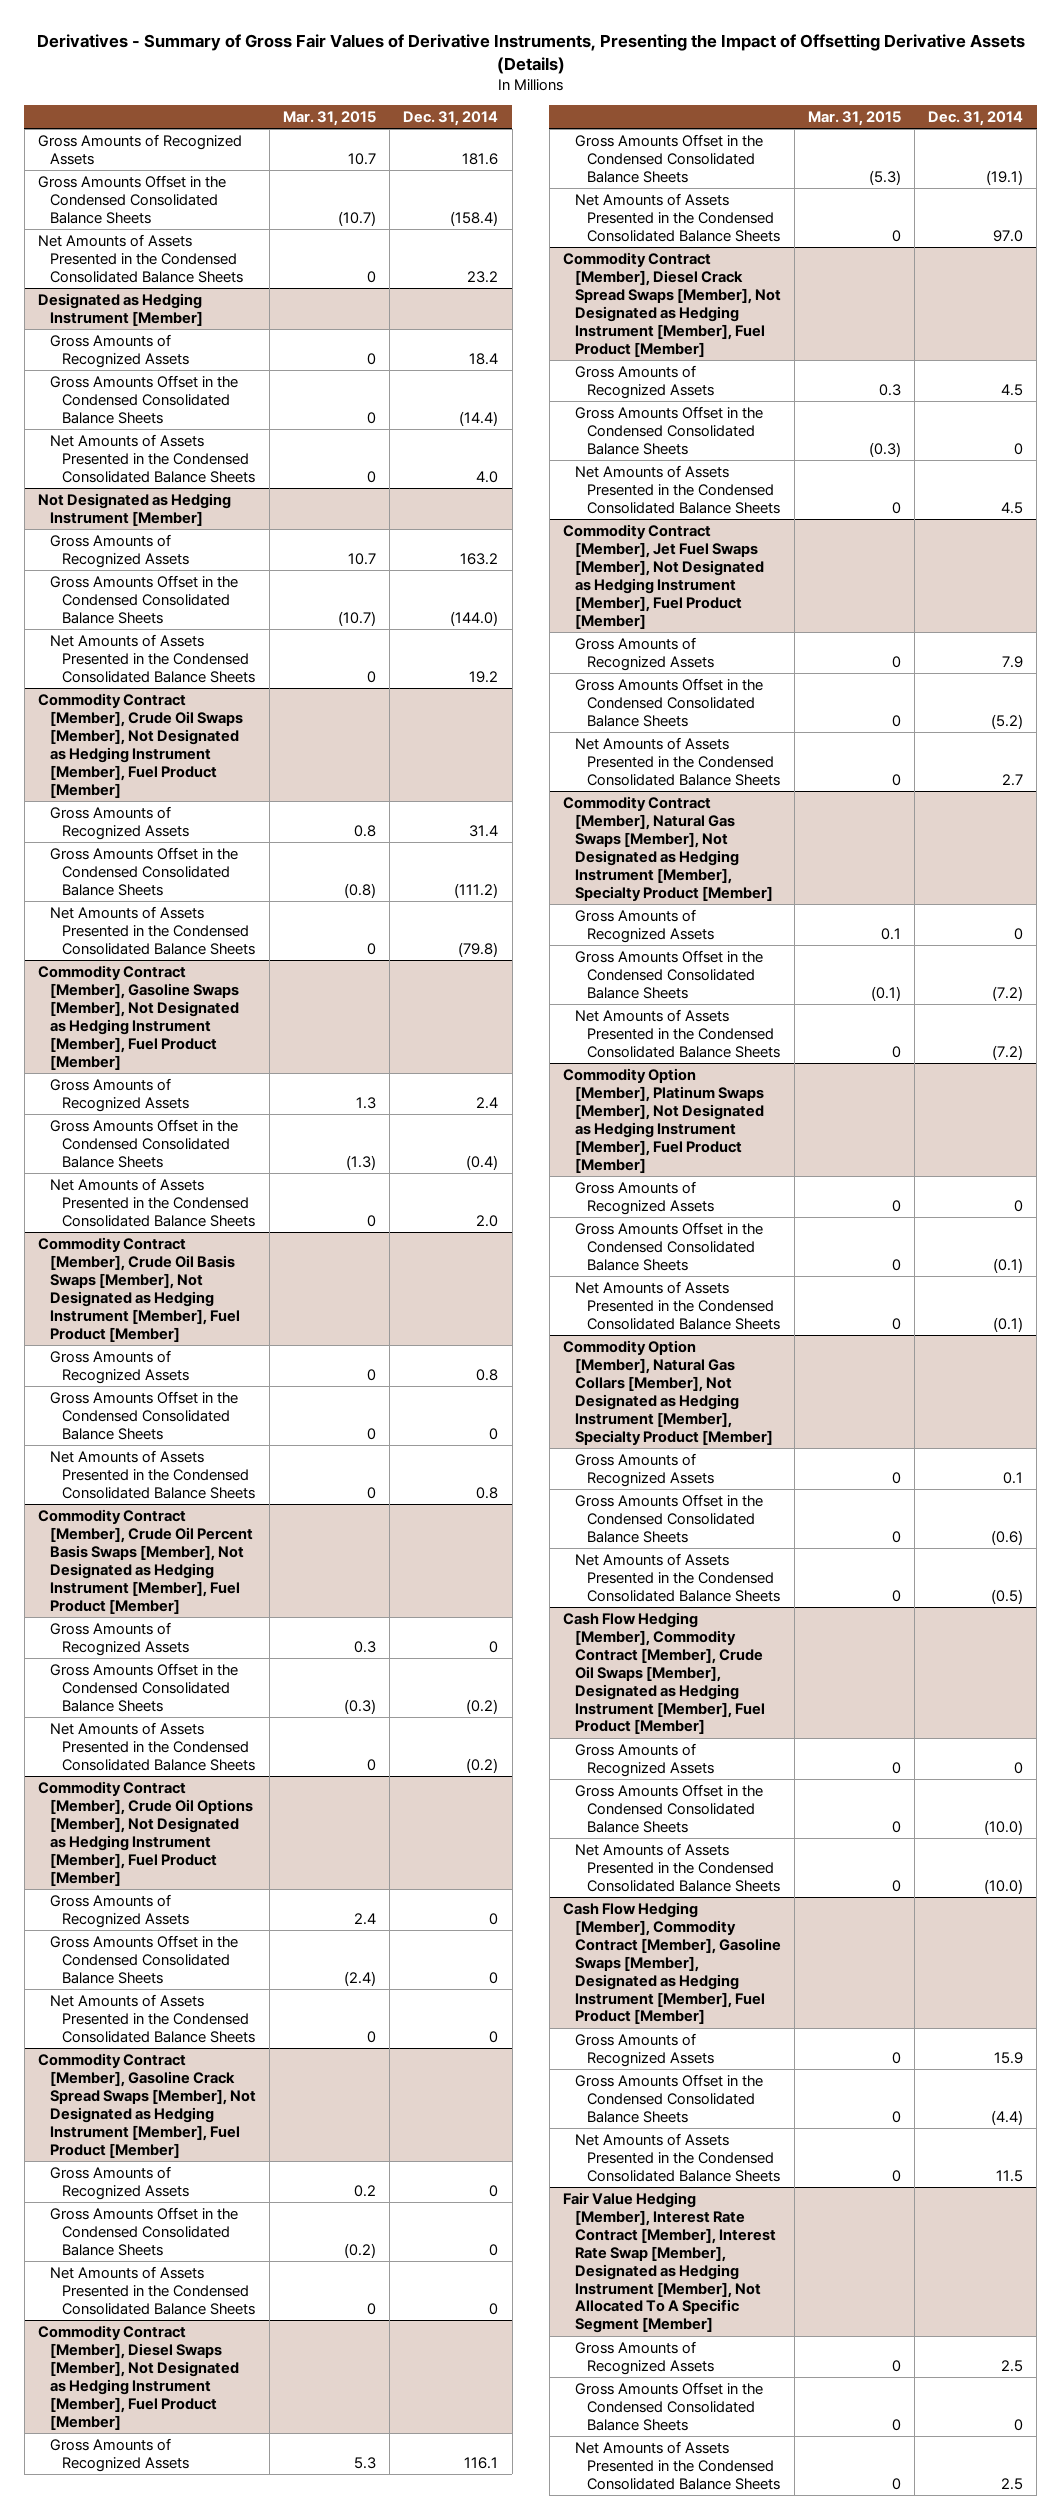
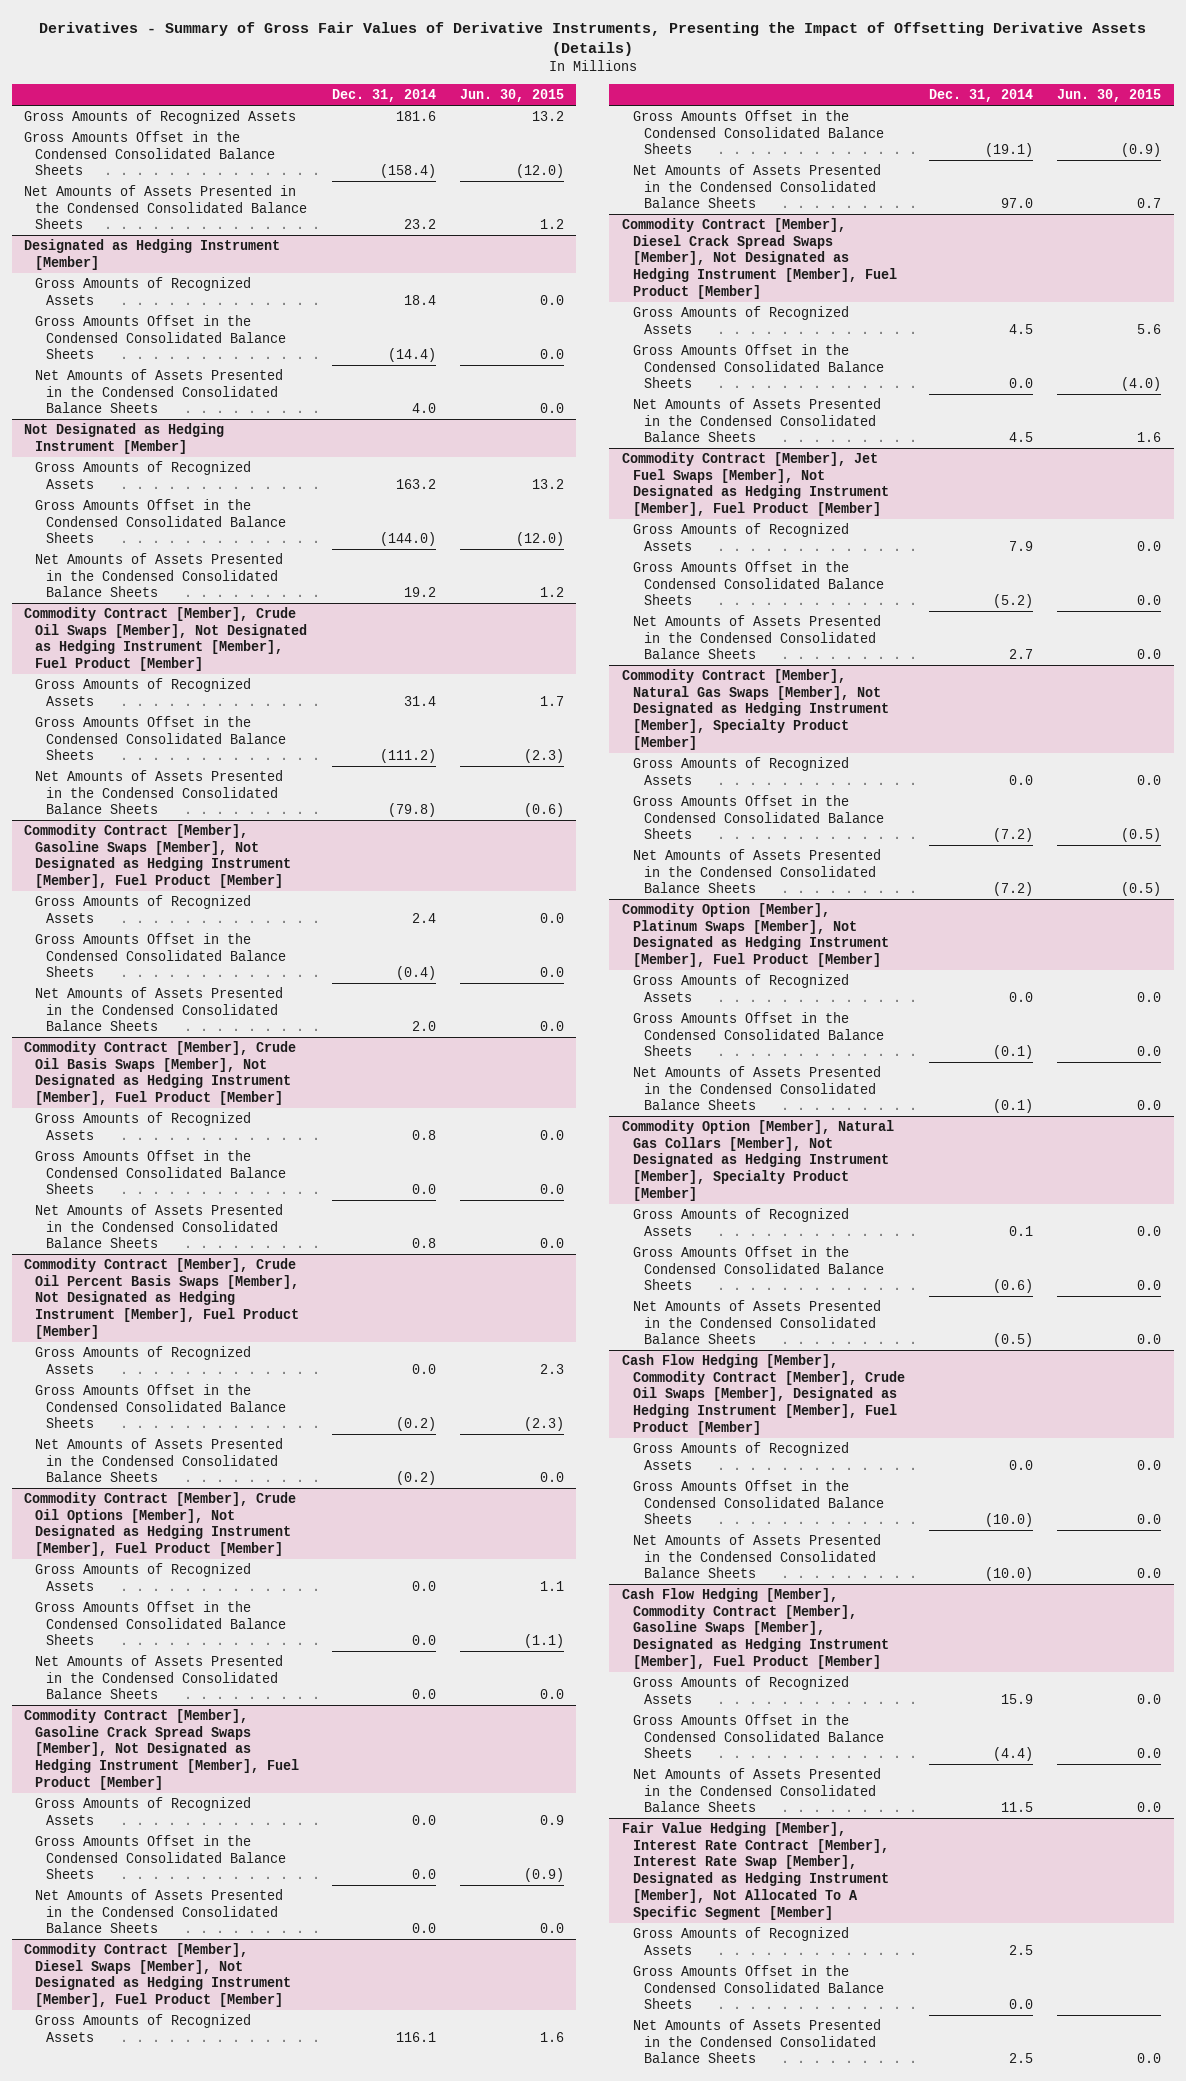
- | Mar. 31, 2015 | Dec. 31, 2014
+ | Dec. 31, 2014 | Jun. 30, 2015
@ Commodity Contract [Member], Crude Oil Basis Swaps [Member], Not Designated as Hedging Instrument [Member], Fuel Product [Member]
- Gross Amounts Offset in the Condensed Consolidated Balance Sheets | 0 | 0
+ Gross Amounts Offset in the Condensed Consolidated Balance Sheets | 0.0 | 0.0
@ Commodity Contract [Member], Crude Oil Percent Basis Swaps [Member], Not Designated as Hedging Instrument [Member], Fuel Product [Member]
- Gross Amounts of Recognized Assets | 0.3 | 0
+ Gross Amounts of Recognized Assets | 0.0 | 2.3
@ Commodity Contract [Member], Crude Oil Options [Member], Not Designated as Hedging Instrument [Member], Fuel Product [Member]
- Gross Amounts of Recognized Assets | 2.4 | 0
- Gross Amounts Offset in the Condensed Consolidated Balance Sheets | (2.4) | 0
- Net Amounts of Assets Presented in the Condensed Consolidated Balance Sheets | 0 | 0
+ Gross Amounts of Recognized Assets | 0.0 | 1.1
+ Gross Amounts Offset in the Condensed Consolidated Balance Sheets | 0.0 | (1.1)
+ Net Amounts of Assets Presented in the Condensed Consolidated Balance Sheets | 0.0 | 0.0
@ Commodity Contract [Member], Gasoline Crack Spread Swaps [Member], Not Designated as Hedging Instrument [Member], Fuel Product [Member]
- Gross Amounts of Recognized Assets | 0.2 | 0
- Gross Amounts Offset in the Condensed Consolidated Balance Sheets | (0.2) | 0
- Net Amounts of Assets Presented in the Condensed Consolidated Balance Sheets | 0 | 0
+ Gross Amounts of Recognized Assets | 0.0 | 0.9
+ Gross Amounts Offset in the Condensed Consolidated Balance Sheets | 0.0 | (0.9)
+ Net Amounts of Assets Presented in the Condensed Consolidated Balance Sheets | 0.0 | 0.0
@ Commodity Contract [Member], Diesel Crack Spread Swaps [Member], Not Designated as Hedging Instrument [Member], Fuel Product [Member]
- Gross Amounts Offset in the Condensed Consolidated Balance Sheets | (0.3) | 0
+ Gross Amounts Offset in the Condensed Consolidated Balance Sheets | 0.0 | (4.0)
@ Commodity Contract [Member], Natural Gas Swaps [Member], Not Designated as Hedging Instrument [Member], Specialty Product [Member]
- Gross Amounts of Recognized Assets | 0.1 | 0
+ Gross Amounts of Recognized Assets | 0.0 | 0.0
@ Commodity Option [Member], Platinum Swaps [Member], Not Designated as Hedging Instrument [Member], Fuel Product [Member]
- Gross Amounts of Recognized Assets | 0 | 0
+ Gross Amounts of Recognized Assets | 0.0 | 0.0
@ Cash Flow Hedging [Member], Commodity Contract [Member], Crude Oil Swaps [Member], Designated as Hedging Instrument [Member], Fuel Product [Member]
- Gross Amounts of Recognized Assets | 0 | 0
+ Gross Amounts of Recognized Assets | 0.0 | 0.0
@ Fair Value Hedging [Member], Interest Rate Contract [Member], Interest Rate Swap [Member], Designated as Hedging Instrument [Member], Not Allocated To A Specific Segment [Member]
- Gross Amounts Offset in the Condensed Consolidated Balance Sheets | 0 | 0
+ Gross Amounts Offset in the Condensed Consolidated Balance Sheets | 0.0 |

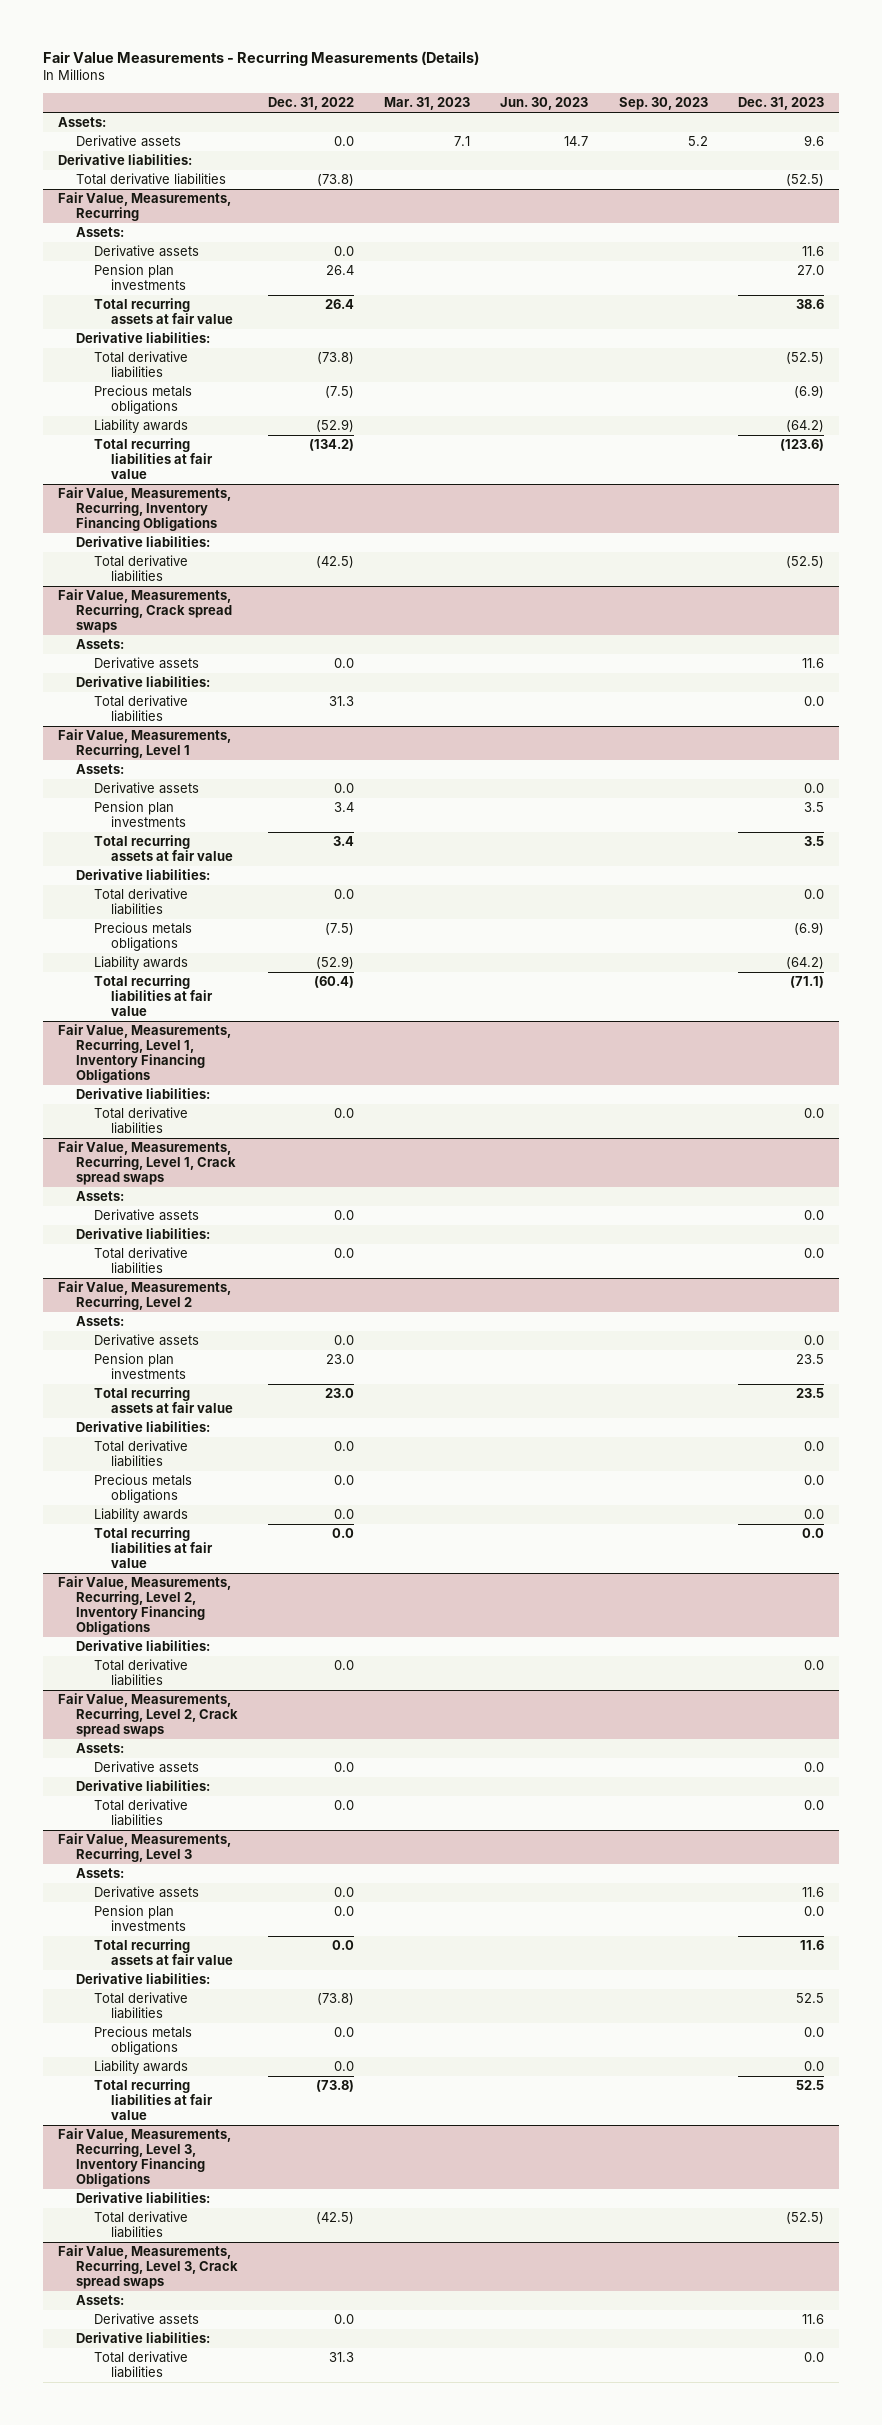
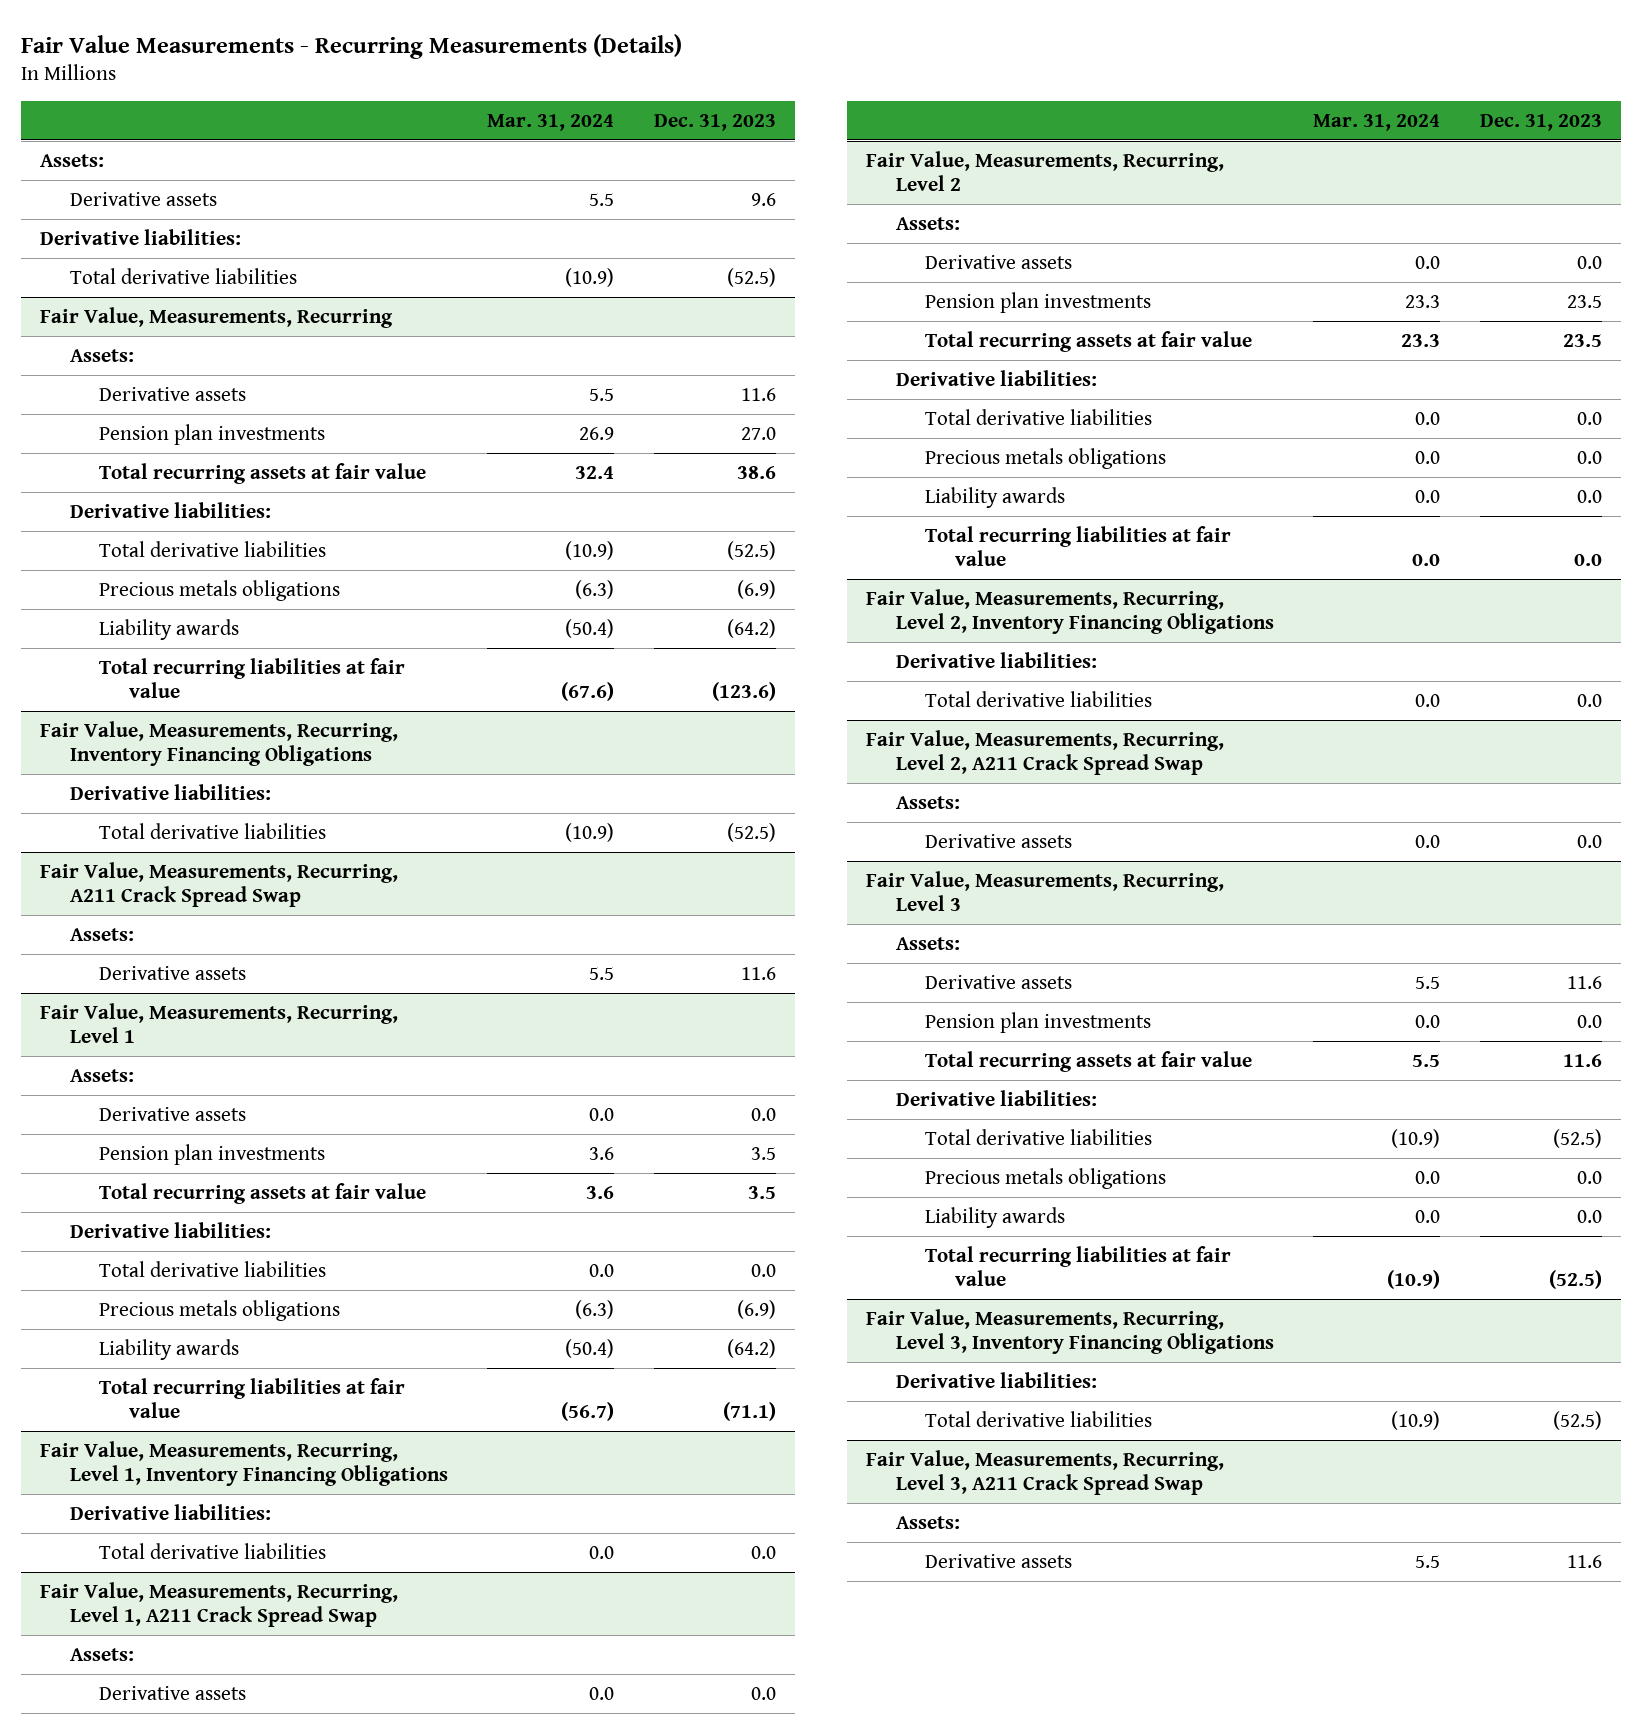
- | Dec. 31, 2022 | Mar. 31, 2023 | Jun. 30, 2023 | Sep. 30, 2023 | Dec. 31, 2023
+ | Mar. 31, 2024 | Dec. 31, 2023
- Fair Value, Measurements, Recurring, Crack spread swaps
+ Fair Value, Measurements, Recurring, A211 Crack Spread Swap
- Derivative liabilities:
- Total derivative liabilities | 31.3 | | | | 0.0
- Fair Value, Measurements, Recurring, Level 1, Crack spread swaps
+ Fair Value, Measurements, Recurring, Level 1, A211 Crack Spread Swap
- Derivative liabilities:
- Total derivative liabilities | 0.0 | | | | 0.0
- Fair Value, Measurements, Recurring, Level 2, Crack spread swaps
+ Fair Value, Measurements, Recurring, Level 2, A211 Crack Spread Swap
- Derivative liabilities:
- Total derivative liabilities | 0.0 | | | | 0.0
@ Fair Value, Measurements, Recurring, Level 3
- Total derivative liabilities | (73.8) | | | | 52.5
+ Total derivative liabilities | (10.9) | (52.5)
- Total recurring liabilities at fair value | (73.8) | | | | 52.5
+ Total recurring liabilities at fair value | (10.9) | (52.5)
- Fair Value, Measurements, Recurring, Level 3, Crack spread swaps
+ Fair Value, Measurements, Recurring, Level 3, A211 Crack Spread Swap
- Derivative liabilities:
- Total derivative liabilities | 31.3 | | | | 0.0

